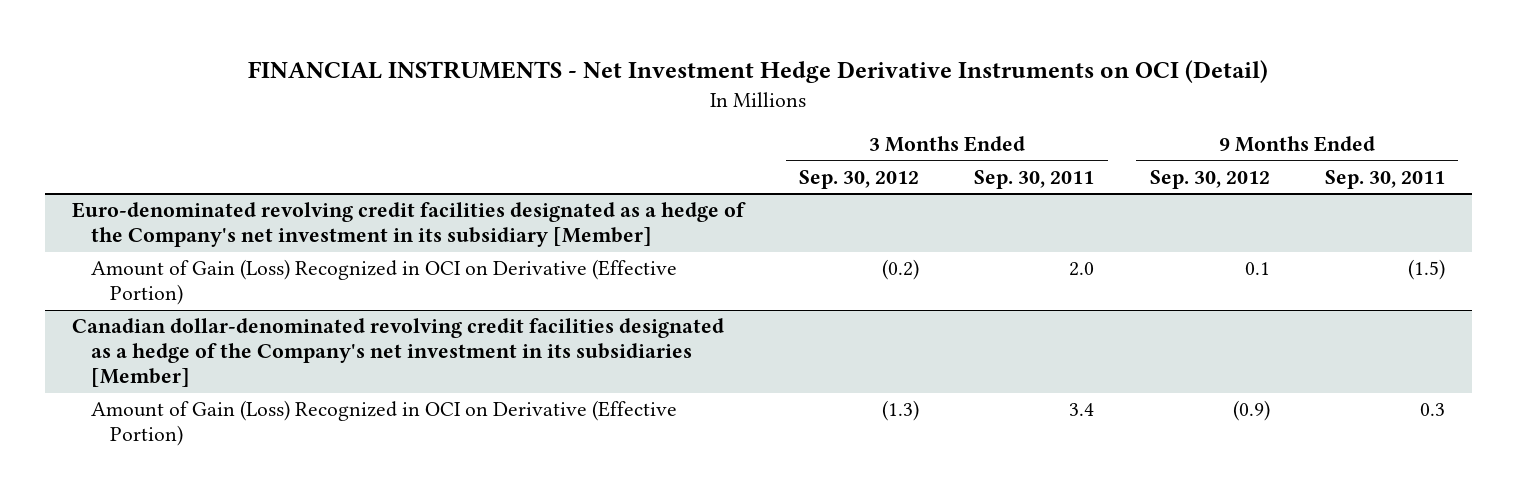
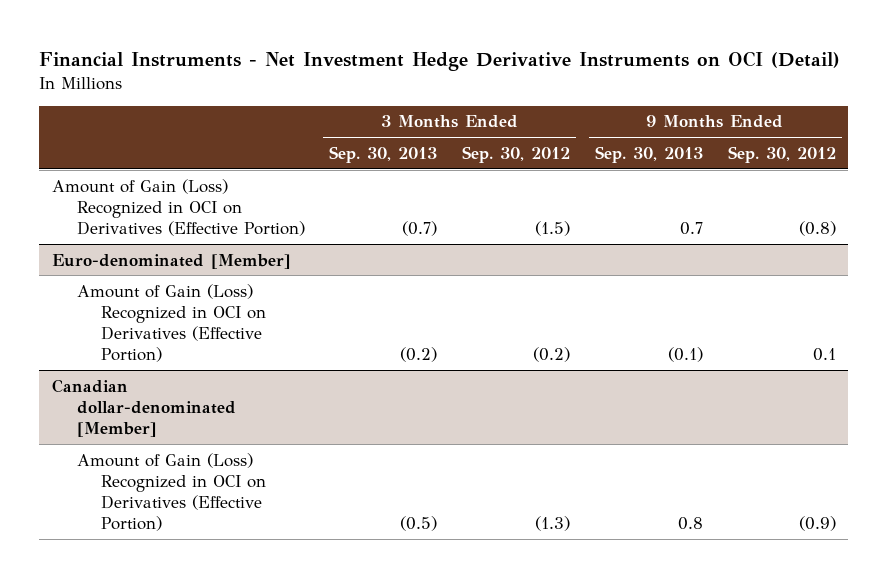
- FINANCIAL INSTRUMENTS - Net Investment Hedge Derivative Instruments on OCI (Detail)
+ Financial Instruments - Net Investment Hedge Derivative Instruments on OCI (Detail)
- | 3 Months Ended Sep. 30, 2012 | 3 Months Ended Sep. 30, 2011 | 9 Months Ended Sep. 30, 2012 | 9 Months Ended Sep. 30, 2011
+ | 3 Months Ended Sep. 30, 2013 | 3 Months Ended Sep. 30, 2012 | 9 Months Ended Sep. 30, 2013 | 9 Months Ended Sep. 30, 2012
- Euro-denominated revolving credit facilities designated as a hedge of the Company's net investment in its subsidiary [Member]
- Amount of Gain (Loss) Recognized in OCI on Derivative (Effective Portion) | (0.2) | 2.0 | 0.1 | (1.5)
- Canadian dollar-denominated revolving credit facilities designated as a hedge of the Company's net investment in its subsidiaries [Member]
- Amount of Gain (Loss) Recognized in OCI on Derivative (Effective Portion) | (1.3) | 3.4 | (0.9) | 0.3
+ Amount of Gain (Loss) Recognized in OCI on Derivatives (Effective Portion) | (0.7) | (1.5) | 0.7 | (0.8)
+ Euro-denominated [Member]
+ Amount of Gain (Loss) Recognized in OCI on Derivatives (Effective Portion) | (0.2) | (0.2) | (0.1) | 0.1
+ Canadian dollar-denominated [Member]
+ Amount of Gain (Loss) Recognized in OCI on Derivatives (Effective Portion) | (0.5) | (1.3) | 0.8 | (0.9)

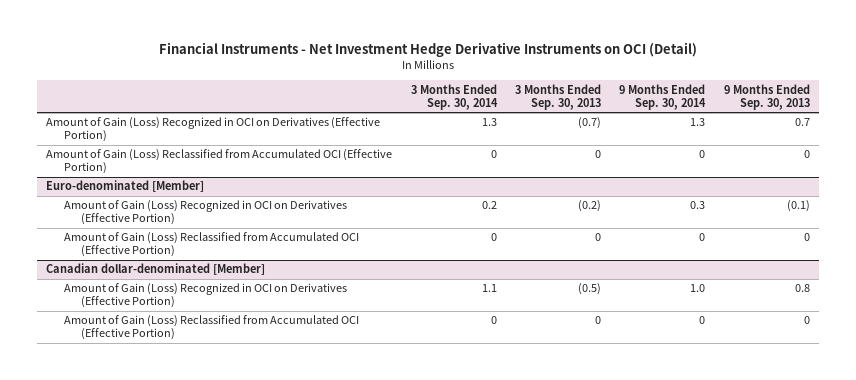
- | 3 Months Ended Sep. 30, 2013 | 3 Months Ended Sep. 30, 2012 | 9 Months Ended Sep. 30, 2013 | 9 Months Ended Sep. 30, 2012
+ | 3 Months Ended Sep. 30, 2014 | 3 Months Ended Sep. 30, 2013 | 9 Months Ended Sep. 30, 2014 | 9 Months Ended Sep. 30, 2013
+ Amount of Gain (Loss) Reclassified from Accumulated OCI (Effective Portion) | 0 | 0 | 0 | 0
@ Euro-denominated [Member]
+ Amount of Gain (Loss) Reclassified from Accumulated OCI (Effective Portion) | 0 | 0 | 0 | 0
@ Canadian dollar-denominated [Member]
+ Amount of Gain (Loss) Reclassified from Accumulated OCI (Effective Portion) | 0 | 0 | 0 | 0

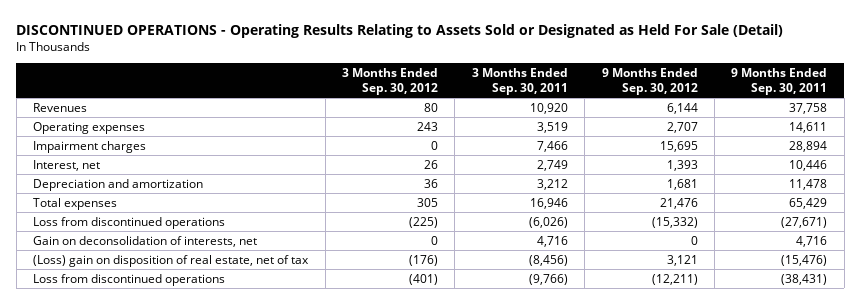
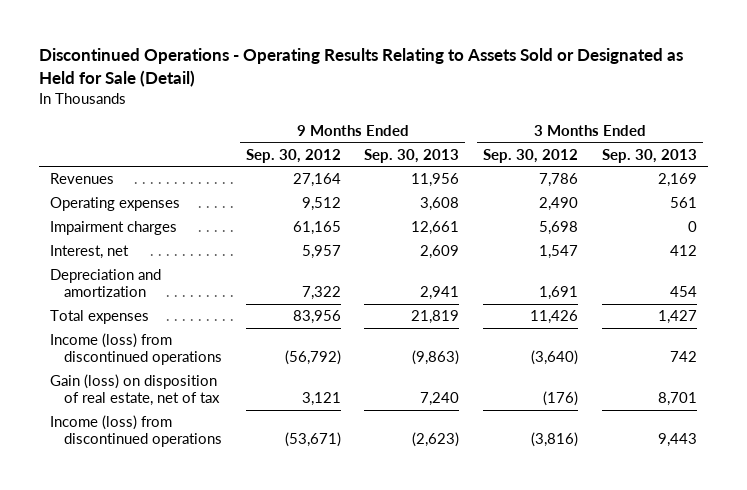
- DISCONTINUED OPERATIONS - Operating Results Relating to Assets Sold or Designated as Held For Sale (Detail)
+ Discontinued Operations - Operating Results Relating to Assets Sold or Designated as Held for Sale (Detail)
- | 3 Months Ended Sep. 30, 2012 | 3 Months Ended Sep. 30, 2011 | 9 Months Ended Sep. 30, 2012 | 9 Months Ended Sep. 30, 2011
+ | 9 Months Ended Sep. 30, 2012 | 9 Months Ended Sep. 30, 2013 | 3 Months Ended Sep. 30, 2012 | 3 Months Ended Sep. 30, 2013
- Revenues | 80 | 10,920 | 6,144 | 37,758
- Operating expenses | 243 | 3,519 | 2,707 | 14,611
- Impairment charges | 0 | 7,466 | 15,695 | 28,894
- Interest, net | 26 | 2,749 | 1,393 | 10,446
- Depreciation and amortization | 36 | 3,212 | 1,681 | 11,478
- Total expenses | 305 | 16,946 | 21,476 | 65,429
- Loss from discontinued operations | (225) | (6,026) | (15,332) | (27,671)
- Gain on deconsolidation of interests, net | 0 | 4,716 | 0 | 4,716
- (Loss) gain on disposition of real estate, net of tax | (176) | (8,456) | 3,121 | (15,476)
- Loss from discontinued operations | (401) | (9,766) | (12,211) | (38,431)
+ Revenues | 27,164 | 11,956 | 7,786 | 2,169
+ Operating expenses | 9,512 | 3,608 | 2,490 | 561
+ Impairment charges | 61,165 | 12,661 | 5,698 | 0
+ Interest, net | 5,957 | 2,609 | 1,547 | 412
+ Depreciation and amortization | 7,322 | 2,941 | 1,691 | 454
+ Total expenses | 83,956 | 21,819 | 11,426 | 1,427
+ Income (loss) from discontinued operations | (56,792) | (9,863) | (3,640) | 742
+ Gain (loss) on disposition of real estate, net of tax | 3,121 | 7,240 | (176) | 8,701
+ Income (loss) from discontinued operations | (53,671) | (2,623) | (3,816) | 9,443

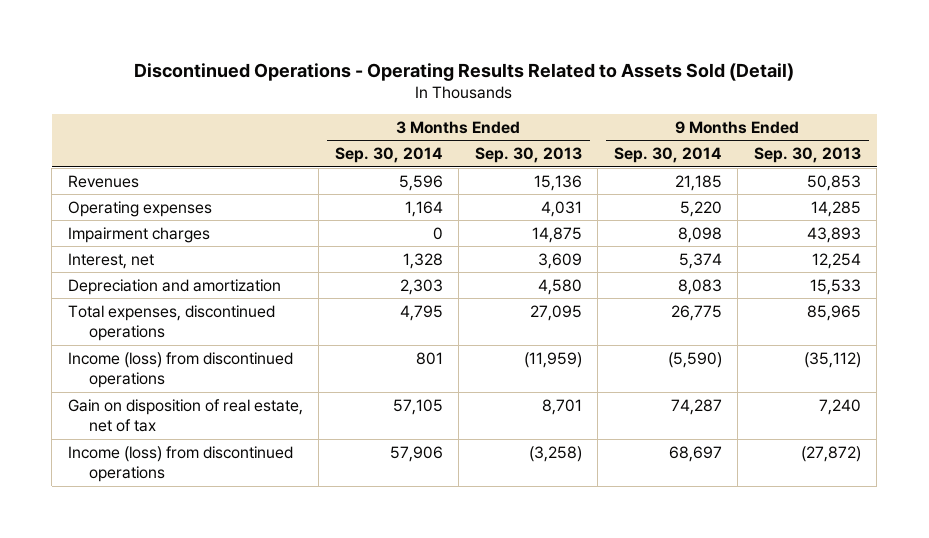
- Discontinued Operations - Operating Results Relating to Assets Sold or Designated as Held for Sale (Detail)
+ Discontinued Operations - Operating Results Related to Assets Sold (Detail)
- | 9 Months Ended Sep. 30, 2012 | 9 Months Ended Sep. 30, 2013 | 3 Months Ended Sep. 30, 2012 | 3 Months Ended Sep. 30, 2013
+ | 3 Months Ended Sep. 30, 2014 | 3 Months Ended Sep. 30, 2013 | 9 Months Ended Sep. 30, 2014 | 9 Months Ended Sep. 30, 2013
- Revenues | 27,164 | 11,956 | 7,786 | 2,169
- Operating expenses | 9,512 | 3,608 | 2,490 | 561
- Impairment charges | 61,165 | 12,661 | 5,698 | 0
- Interest, net | 5,957 | 2,609 | 1,547 | 412
- Depreciation and amortization | 7,322 | 2,941 | 1,691 | 454
- Total expenses | 83,956 | 21,819 | 11,426 | 1,427
- Income (loss) from discontinued operations | (56,792) | (9,863) | (3,640) | 742
- Gain (loss) on disposition of real estate, net of tax | 3,121 | 7,240 | (176) | 8,701
- Income (loss) from discontinued operations | (53,671) | (2,623) | (3,816) | 9,443
+ Revenues | 5,596 | 15,136 | 21,185 | 50,853
+ Operating expenses | 1,164 | 4,031 | 5,220 | 14,285
+ Impairment charges | 0 | 14,875 | 8,098 | 43,893
+ Interest, net | 1,328 | 3,609 | 5,374 | 12,254
+ Depreciation and amortization | 2,303 | 4,580 | 8,083 | 15,533
+ Total expenses, discontinued operations | 4,795 | 27,095 | 26,775 | 85,965
+ Income (loss) from discontinued operations | 801 | (11,959) | (5,590) | (35,112)
+ Gain on disposition of real estate, net of tax | 57,105 | 8,701 | 74,287 | 7,240
+ Income (loss) from discontinued operations | 57,906 | (3,258) | 68,697 | (27,872)

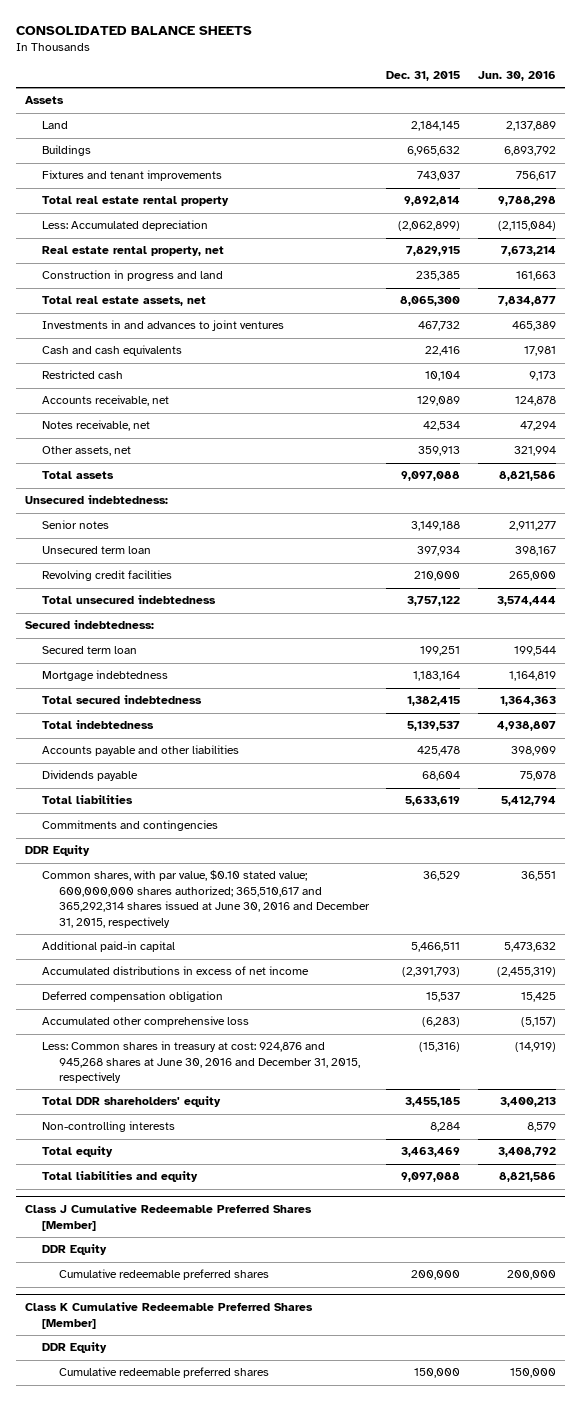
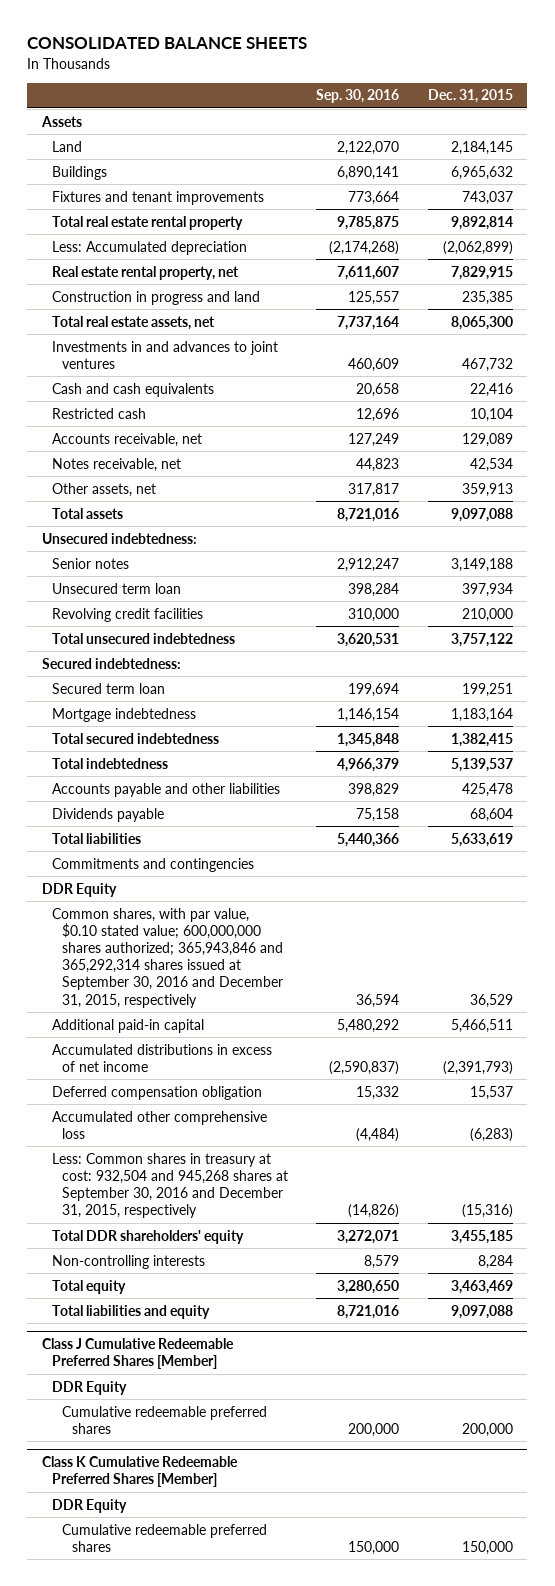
- | Dec. 31, 2015 | Jun. 30, 2016
+ | Sep. 30, 2016 | Dec. 31, 2015
- Common shares, with par value, $0.10 stated value; 600,000,000 shares authorized; 365,510,617 and 365,292,314 shares issued at June 30, 2016 and December 31, 2015, respectively | 36,529 | 36,551
+ Common shares, with par value, $0.10 stated value; 600,000,000 shares authorized; 365,943,846 and 365,292,314 shares issued at September 30, 2016 and December 31, 2015, respectively | 36,594 | 36,529
- Less: Common shares in treasury at cost: 924,876 and 945,268 shares at June 30, 2016 and December 31, 2015, respectively | (15,316) | (14,919)
+ Less: Common shares in treasury at cost: 932,504 and 945,268 shares at September 30, 2016 and December 31, 2015, respectively | (14,826) | (15,316)

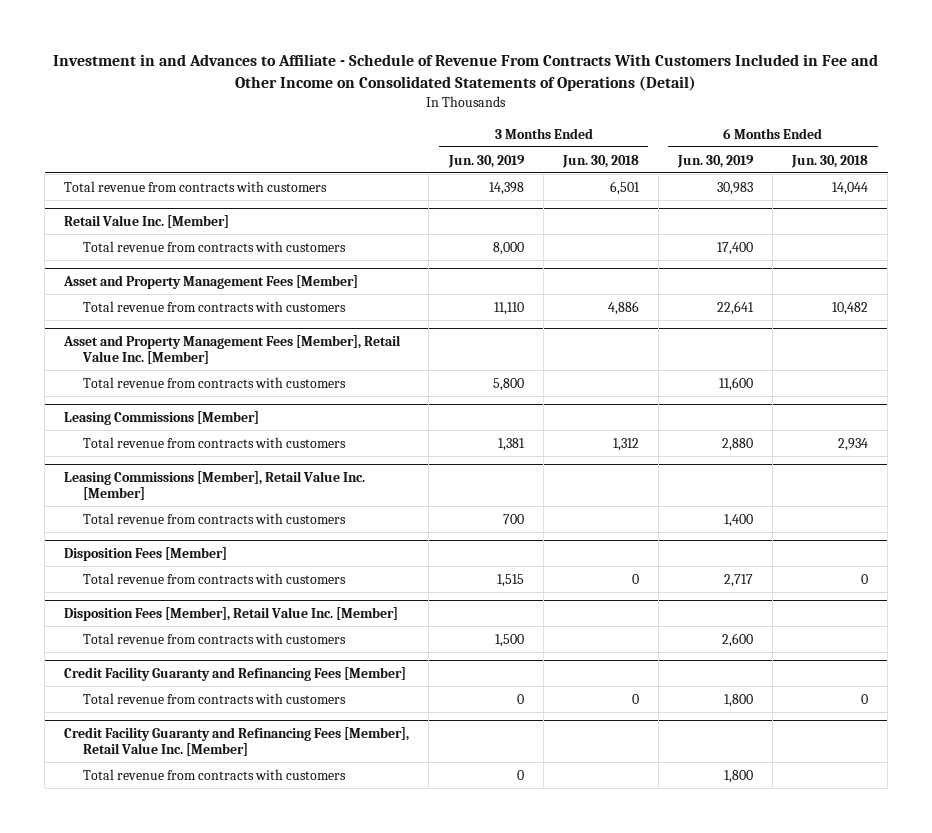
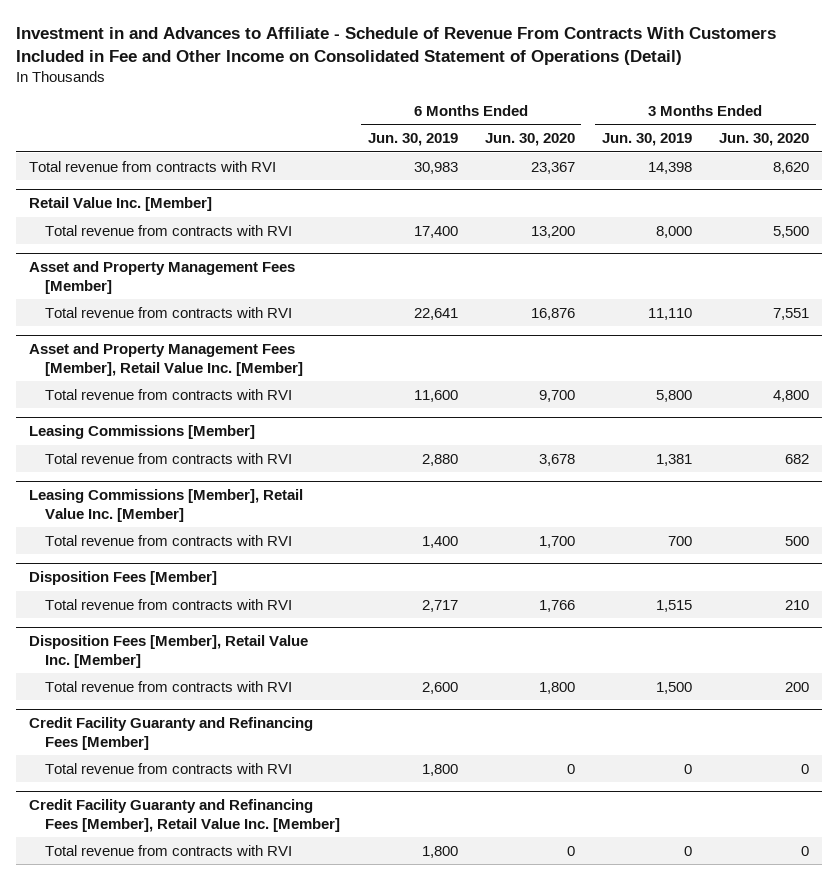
- Investment in and Advances to Affiliate - Schedule of Revenue From Contracts With Customers Included in Fee and Other Income on Consolidated Statements of Operations (Detail)
+ Investment in and Advances to Affiliate - Schedule of Revenue From Contracts With Customers Included in Fee and Other Income on Consolidated Statement of Operations (Detail)
- | 3 Months Ended Jun. 30, 2019 | 3 Months Ended Jun. 30, 2018 | 6 Months Ended Jun. 30, 2019 | 6 Months Ended Jun. 30, 2018
+ | 6 Months Ended Jun. 30, 2019 | 6 Months Ended Jun. 30, 2020 | 3 Months Ended Jun. 30, 2019 | 3 Months Ended Jun. 30, 2020
- Total revenue from contracts with customers | 14,398 | 6,501 | 30,983 | 14,044
+ Total revenue from contracts with RVI | 30,983 | 23,367 | 14,398 | 8,620
@ Retail Value Inc. [Member]
- Total revenue from contracts with customers | 8,000 | | 17,400 |
+ Total revenue from contracts with RVI | 17,400 | 13,200 | 8,000 | 5,500
@ Asset and Property Management Fees [Member]
- Total revenue from contracts with customers | 11,110 | 4,886 | 22,641 | 10,482
+ Total revenue from contracts with RVI | 22,641 | 16,876 | 11,110 | 7,551
@ Asset and Property Management Fees [Member], Retail Value Inc. [Member]
- Total revenue from contracts with customers | 5,800 | | 11,600 |
+ Total revenue from contracts with RVI | 11,600 | 9,700 | 5,800 | 4,800
@ Leasing Commissions [Member]
- Total revenue from contracts with customers | 1,381 | 1,312 | 2,880 | 2,934
+ Total revenue from contracts with RVI | 2,880 | 3,678 | 1,381 | 682
@ Leasing Commissions [Member], Retail Value Inc. [Member]
- Total revenue from contracts with customers | 700 | | 1,400 |
+ Total revenue from contracts with RVI | 1,400 | 1,700 | 700 | 500
@ Disposition Fees [Member]
- Total revenue from contracts with customers | 1,515 | 0 | 2,717 | 0
+ Total revenue from contracts with RVI | 2,717 | 1,766 | 1,515 | 210
@ Disposition Fees [Member], Retail Value Inc. [Member]
- Total revenue from contracts with customers | 1,500 | | 2,600 |
+ Total revenue from contracts with RVI | 2,600 | 1,800 | 1,500 | 200
@ Credit Facility Guaranty and Refinancing Fees [Member]
- Total revenue from contracts with customers | 0 | 0 | 1,800 | 0
+ Total revenue from contracts with RVI | 1,800 | 0 | 0 | 0
@ Credit Facility Guaranty and Refinancing Fees [Member], Retail Value Inc. [Member]
- Total revenue from contracts with customers | 0 | | 1,800 |
+ Total revenue from contracts with RVI | 1,800 | 0 | 0 | 0

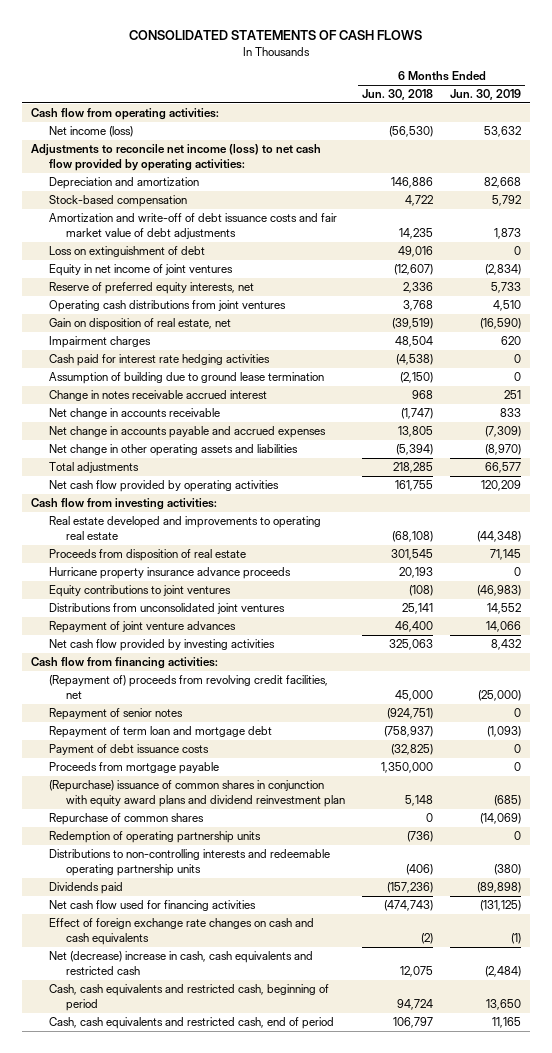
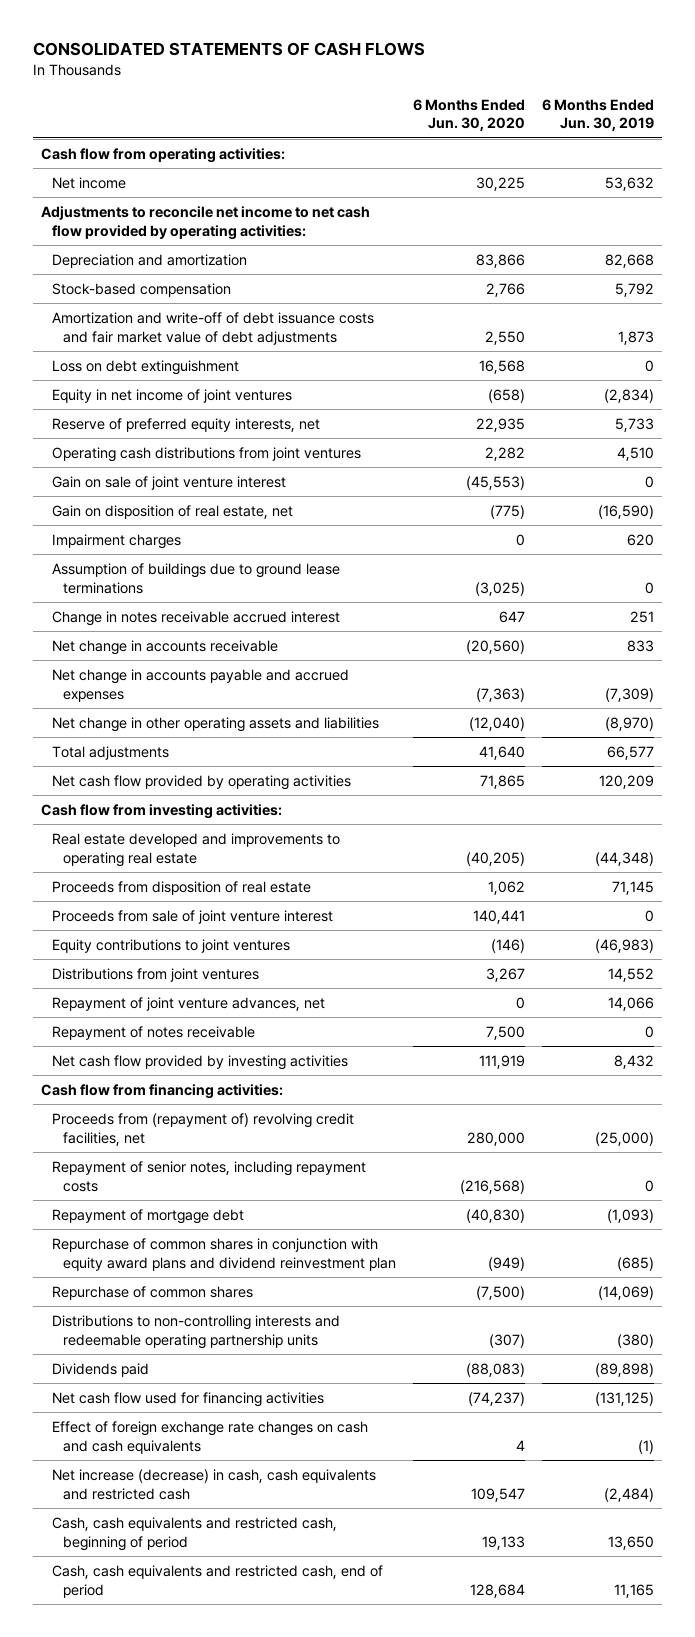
- | 6 Months Ended Jun. 30, 2018 | 6 Months Ended Jun. 30, 2019
+ | 6 Months Ended Jun. 30, 2020 | 6 Months Ended Jun. 30, 2019
- Net income (loss) | (56,530) | 53,632
- Adjustments to reconcile net income (loss) to net cash flow provided by operating activities:
+ Net income | 30,225 | 53,632
+ Adjustments to reconcile net income to net cash flow provided by operating activities:
- Loss on extinguishment of debt | 49,016 | 0
+ Loss on debt extinguishment | 16,568 | 0
+ Gain on sale of joint venture interest | (45,553) | 0
- Cash paid for interest rate hedging activities | (4,538) | 0
- Assumption of building due to ground lease termination | (2,150) | 0
+ Assumption of buildings due to ground lease terminations | (3,025) | 0
- Hurricane property insurance advance proceeds | 20,193 | 0
+ Proceeds from sale of joint venture interest | 140,441 | 0
- Distributions from unconsolidated joint ventures | 25,141 | 14,552
- Repayment of joint venture advances | 46,400 | 14,066
+ Distributions from joint ventures | 3,267 | 14,552
+ Repayment of joint venture advances, net | 0 | 14,066
+ Repayment of notes receivable | 7,500 | 0
- (Repayment of) proceeds from revolving credit facilities, net | 45,000 | (25,000)
- Repayment of senior notes | (924,751) | 0
- Repayment of term loan and mortgage debt | (758,937) | (1,093)
- Payment of debt issuance costs | (32,825) | 0
- Proceeds from mortgage payable | 1,350,000 | 0
- (Repurchase) issuance of common shares in conjunction with equity award plans and dividend reinvestment plan | 5,148 | (685)
+ Proceeds from (repayment of) revolving credit facilities, net | 280,000 | (25,000)
+ Repayment of senior notes, including repayment costs | (216,568) | 0
+ Repayment of mortgage debt | (40,830) | (1,093)
+ Repurchase of common shares in conjunction with equity award plans and dividend reinvestment plan | (949) | (685)
- Redemption of operating partnership units | (736) | 0
- Net (decrease) increase in cash, cash equivalents and restricted cash | 12,075 | (2,484)
+ Net increase (decrease) in cash, cash equivalents and restricted cash | 109,547 | (2,484)

